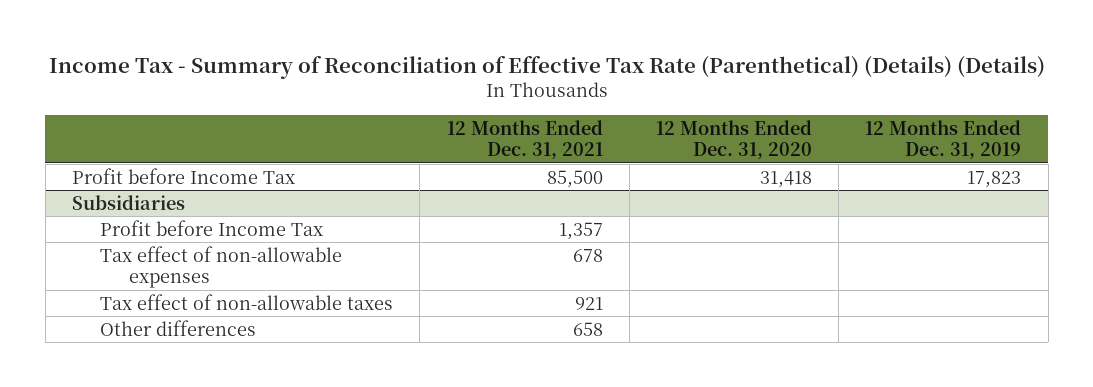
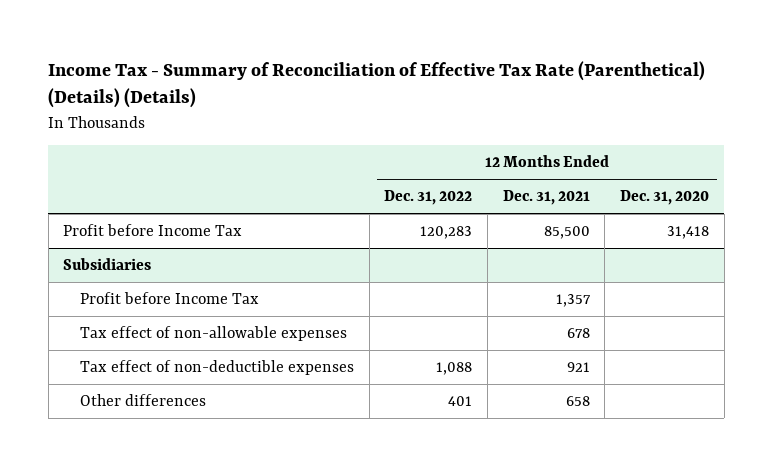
- | 12 Months Ended Dec. 31, 2021 | 12 Months Ended Dec. 31, 2020 | 12 Months Ended Dec. 31, 2019
+ | 12 Months Ended Dec. 31, 2022 | 12 Months Ended Dec. 31, 2021 | 12 Months Ended Dec. 31, 2020
@ Subsidiaries
- Tax effect of non-allowable taxes | 921 | |
+ Tax effect of non-deductible expenses | 1,088 | 921 |

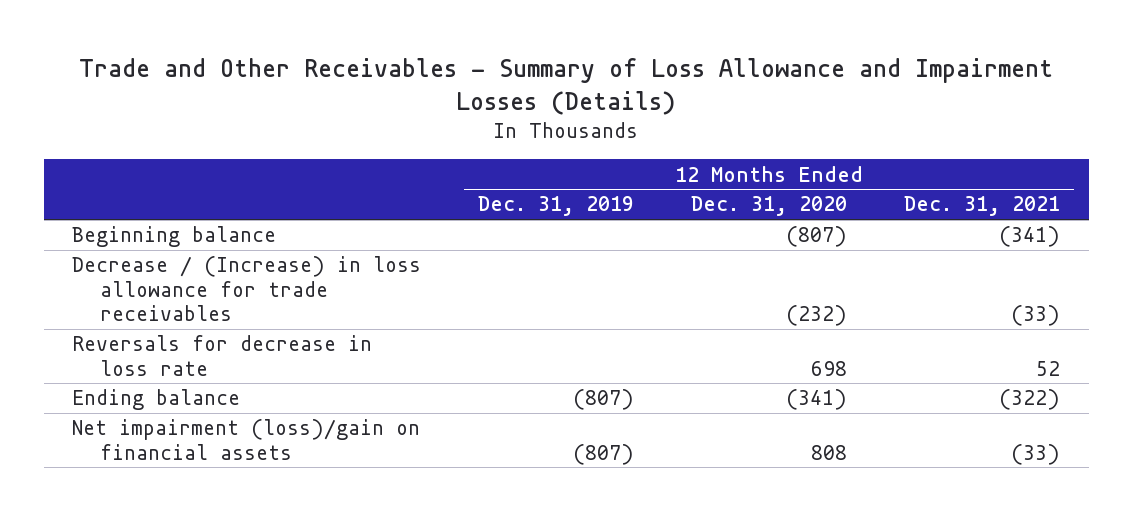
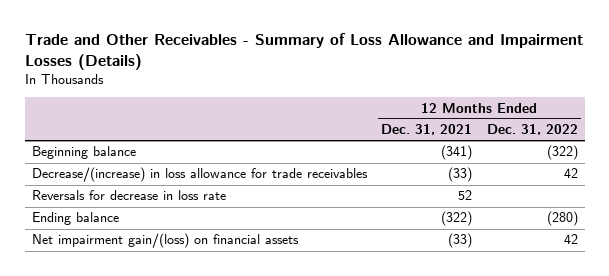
- | 12 Months Ended Dec. 31, 2019 | 12 Months Ended Dec. 31, 2020 | 12 Months Ended Dec. 31, 2021
+ | 12 Months Ended Dec. 31, 2021 | 12 Months Ended Dec. 31, 2022
- Decrease / (Increase) in loss allowance for trade receivables | | (232) | (33)
+ Decrease/(increase) in loss allowance for trade receivables | (33) | 42
- Net impairment (loss)/gain on financial assets | (807) | 808 | (33)
+ Net impairment gain/(loss) on financial assets | (33) | 42

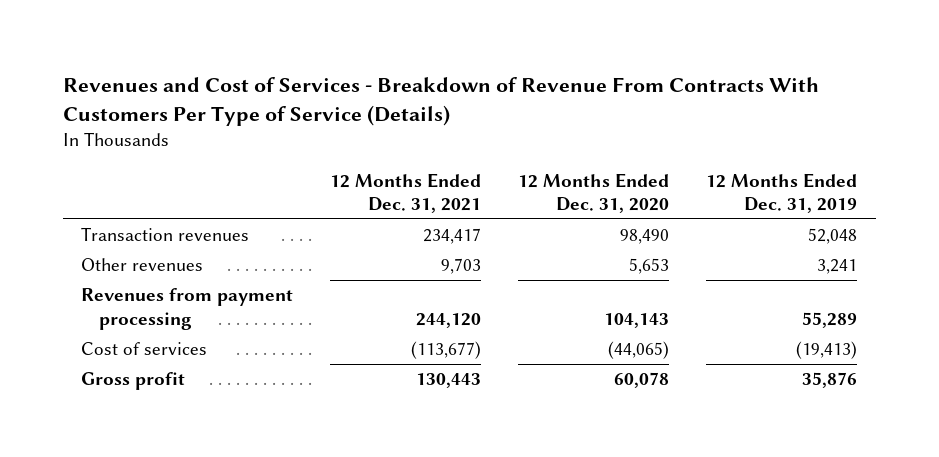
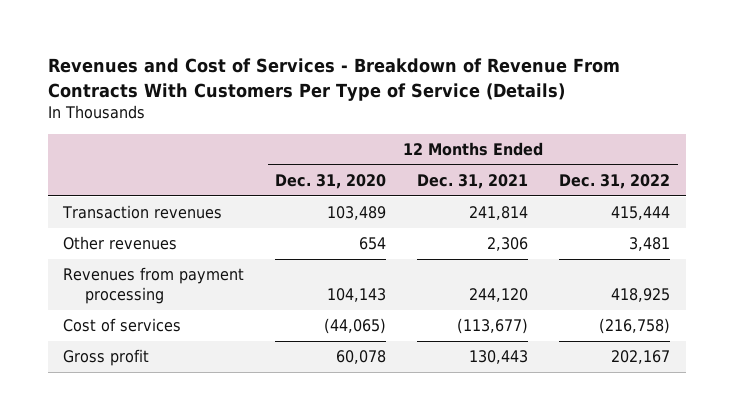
- | 12 Months Ended Dec. 31, 2021 | 12 Months Ended Dec. 31, 2020 | 12 Months Ended Dec. 31, 2019
+ | 12 Months Ended Dec. 31, 2020 | 12 Months Ended Dec. 31, 2021 | 12 Months Ended Dec. 31, 2022
- Transaction revenues | 234,417 | 98,490 | 52,048
- Other revenues | 9,703 | 5,653 | 3,241
+ Transaction revenues | 103,489 | 241,814 | 415,444
+ Other revenues | 654 | 2,306 | 3,481

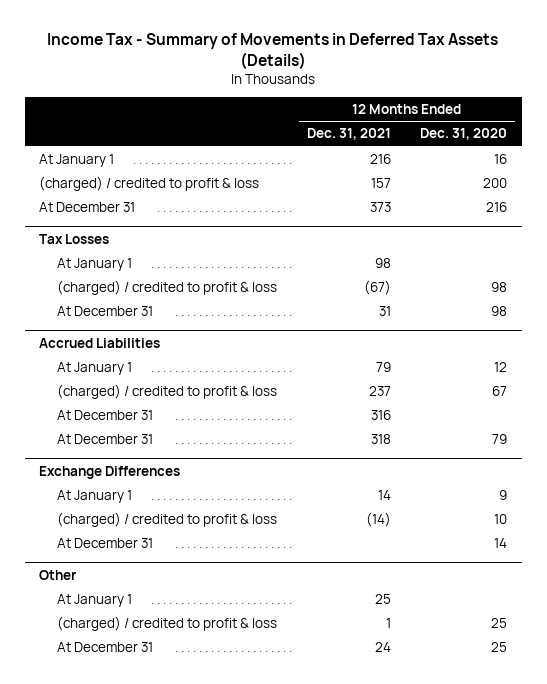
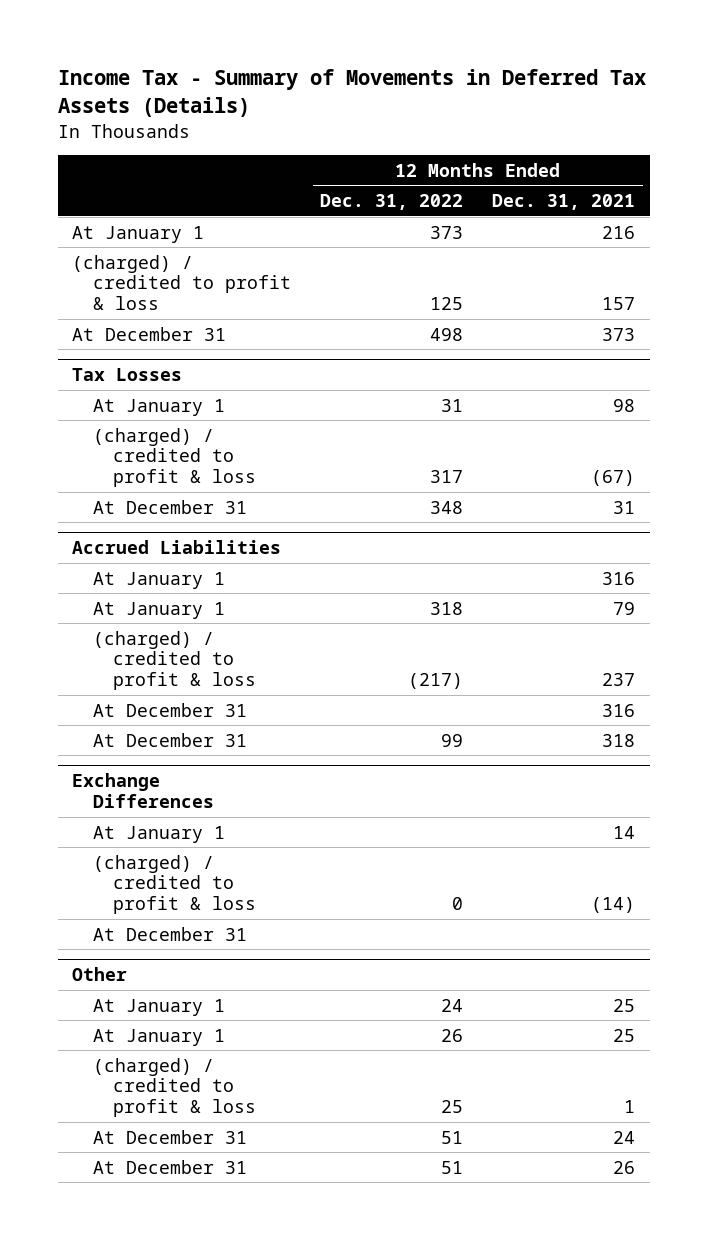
- | 12 Months Ended Dec. 31, 2021 | 12 Months Ended Dec. 31, 2020
+ | 12 Months Ended Dec. 31, 2022 | 12 Months Ended Dec. 31, 2021
@ Accrued Liabilities
+ At January 1 | | 316
@ Other
+ At January 1 | 26 | 25
+ At December 31 | 51 | 26

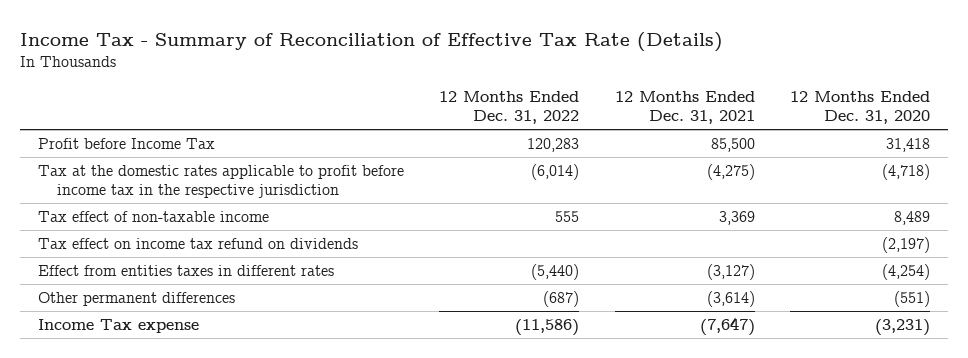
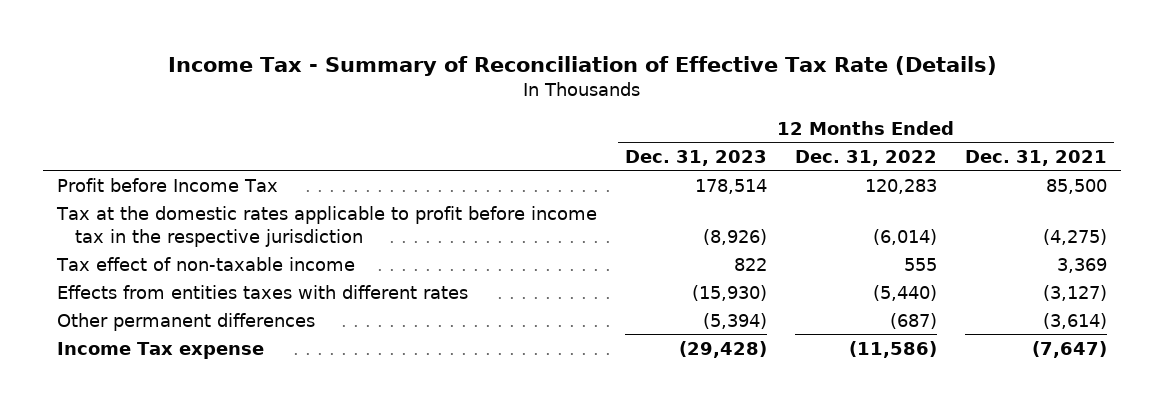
- | 12 Months Ended Dec. 31, 2022 | 12 Months Ended Dec. 31, 2021 | 12 Months Ended Dec. 31, 2020
+ | 12 Months Ended Dec. 31, 2023 | 12 Months Ended Dec. 31, 2022 | 12 Months Ended Dec. 31, 2021
- Tax effect on income tax refund on dividends | | | (2,197)
- Effect from entities taxes in different rates | (5,440) | (3,127) | (4,254)
+ Effects from entities taxes with different rates | (15,930) | (5,440) | (3,127)

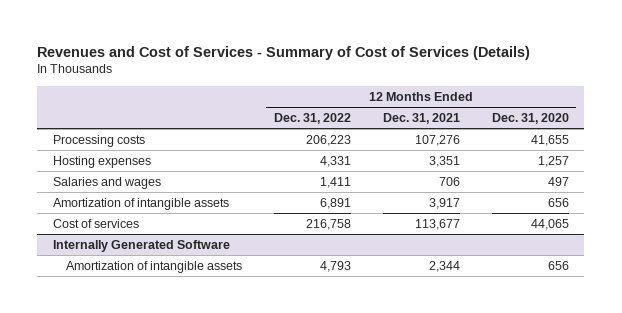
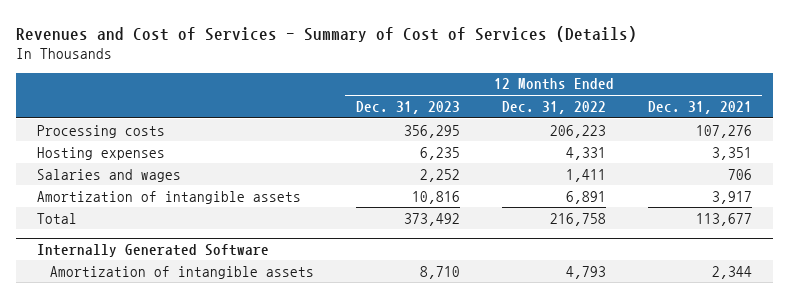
- | 12 Months Ended Dec. 31, 2022 | 12 Months Ended Dec. 31, 2021 | 12 Months Ended Dec. 31, 2020
+ | 12 Months Ended Dec. 31, 2023 | 12 Months Ended Dec. 31, 2022 | 12 Months Ended Dec. 31, 2021
- Cost of services | 216,758 | 113,677 | 44,065
+ Total | 373,492 | 216,758 | 113,677

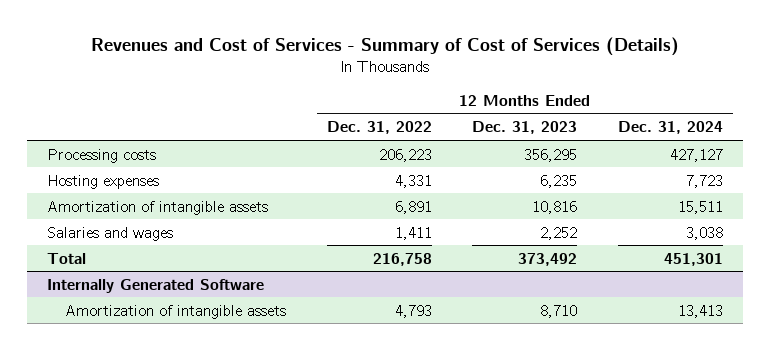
- | 12 Months Ended Dec. 31, 2023 | 12 Months Ended Dec. 31, 2022 | 12 Months Ended Dec. 31, 2021
+ | 12 Months Ended Dec. 31, 2022 | 12 Months Ended Dec. 31, 2023 | 12 Months Ended Dec. 31, 2024
moved down: Salaries and wages | 1,411 | 2,252 | 3,038

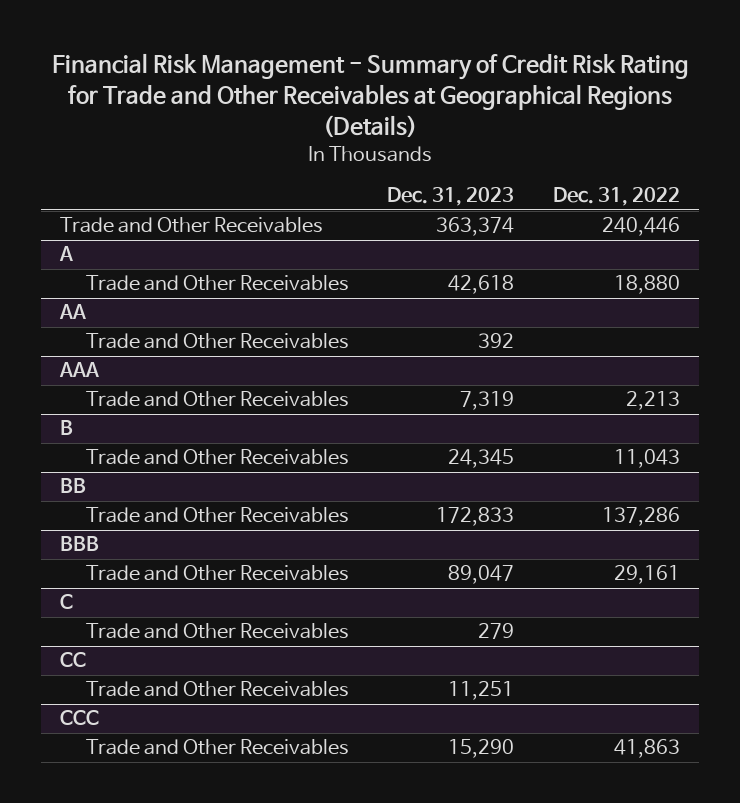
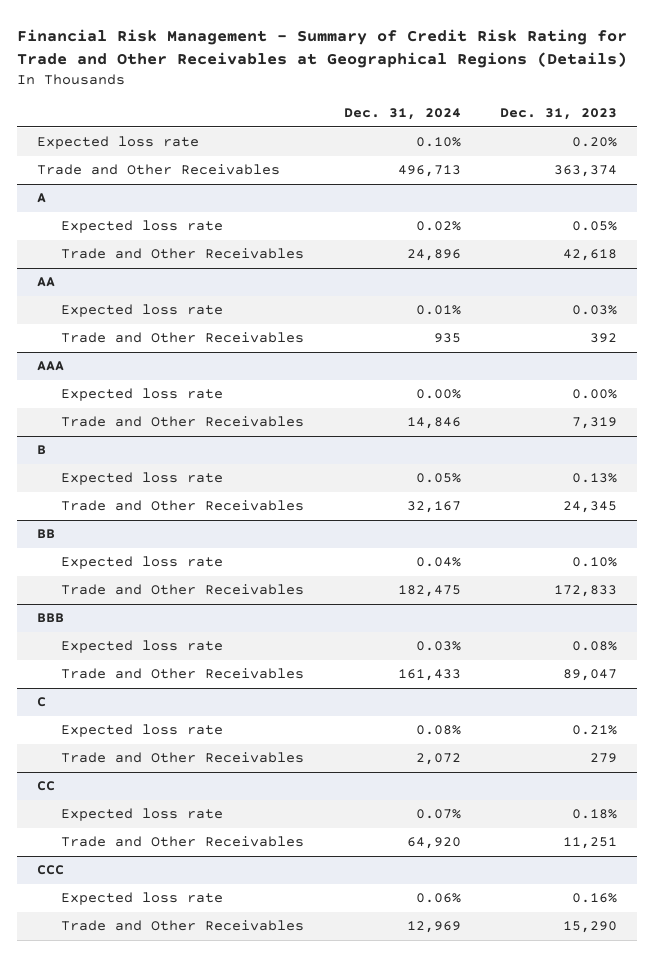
- | Dec. 31, 2023 | Dec. 31, 2022
+ | Dec. 31, 2024 | Dec. 31, 2023
+ Expected loss rate | 0.10% | 0.20%
@ A
+ Expected loss rate | 0.02% | 0.05%
@ AA
+ Expected loss rate | 0.01% | 0.03%
@ AAA
+ Expected loss rate | 0.00% | 0.00%
@ B
+ Expected loss rate | 0.05% | 0.13%
@ BB
+ Expected loss rate | 0.04% | 0.10%
@ BBB
+ Expected loss rate | 0.03% | 0.08%
@ C
+ Expected loss rate | 0.08% | 0.21%
@ CC
+ Expected loss rate | 0.07% | 0.18%
@ CCC
+ Expected loss rate | 0.06% | 0.16%

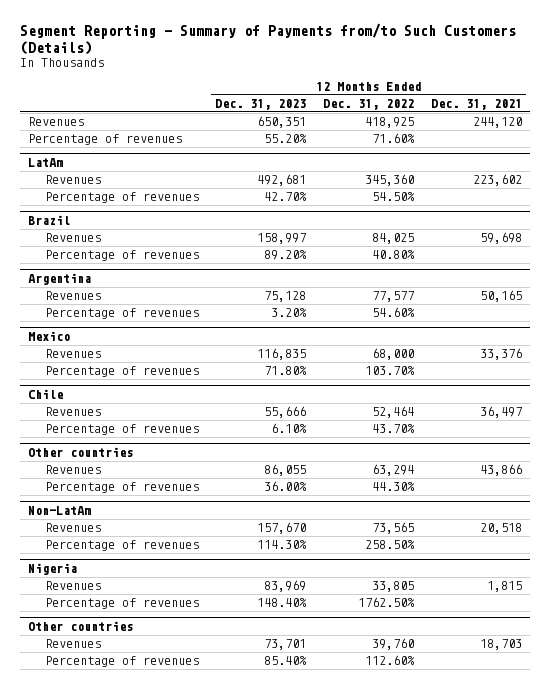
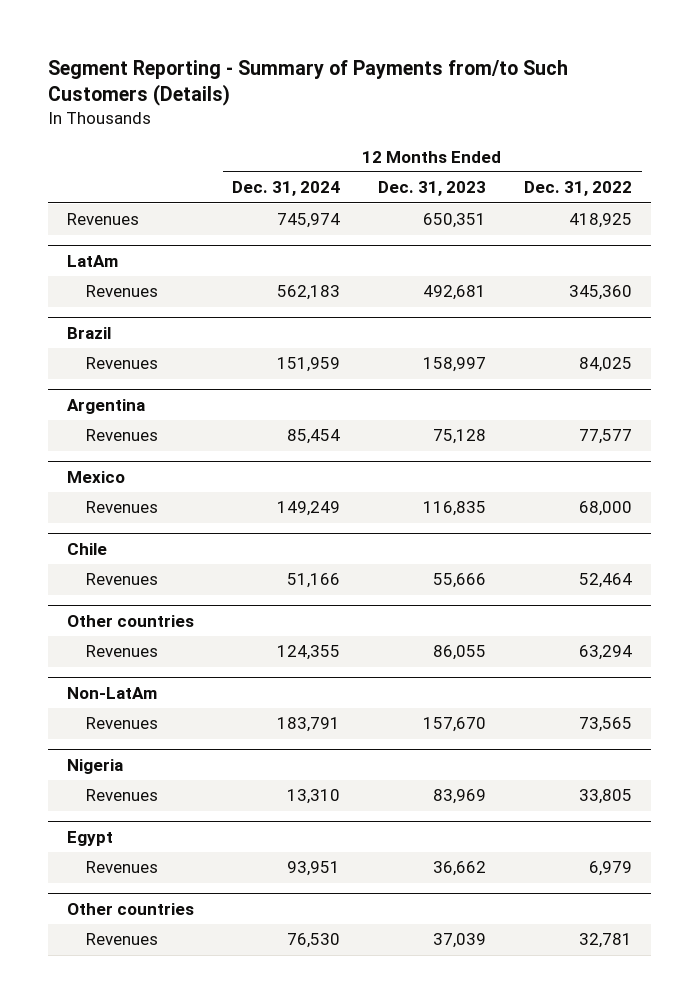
- | 12 Months Ended Dec. 31, 2023 | 12 Months Ended Dec. 31, 2022 | 12 Months Ended Dec. 31, 2021
+ | 12 Months Ended Dec. 31, 2024 | 12 Months Ended Dec. 31, 2023 | 12 Months Ended Dec. 31, 2022
- Percentage of revenues | 55.20% | 71.60% |
@ LatAm
- Percentage of revenues | 42.70% | 54.50% |
@ Brazil
- Percentage of revenues | 89.20% | 40.80% |
@ Argentina
- Percentage of revenues | 3.20% | 54.60% |
@ Mexico
- Percentage of revenues | 71.80% | 103.70% |
@ Chile
- Percentage of revenues | 6.10% | 43.70% |
@ Other countries
- Percentage of revenues | 36.00% | 44.30% |
@ Non-LatAm
- Percentage of revenues | 114.30% | 258.50% |
@ Nigeria
- Percentage of revenues | 148.40% | 1762.50% |
+ Egypt
+ Revenues | 93,951 | 36,662 | 6,979
@ Other countries
- Revenues | 73,701 | 39,760 | 18,703
- Percentage of revenues | 85.40% | 112.60% |
+ Revenues | 76,530 | 37,039 | 32,781

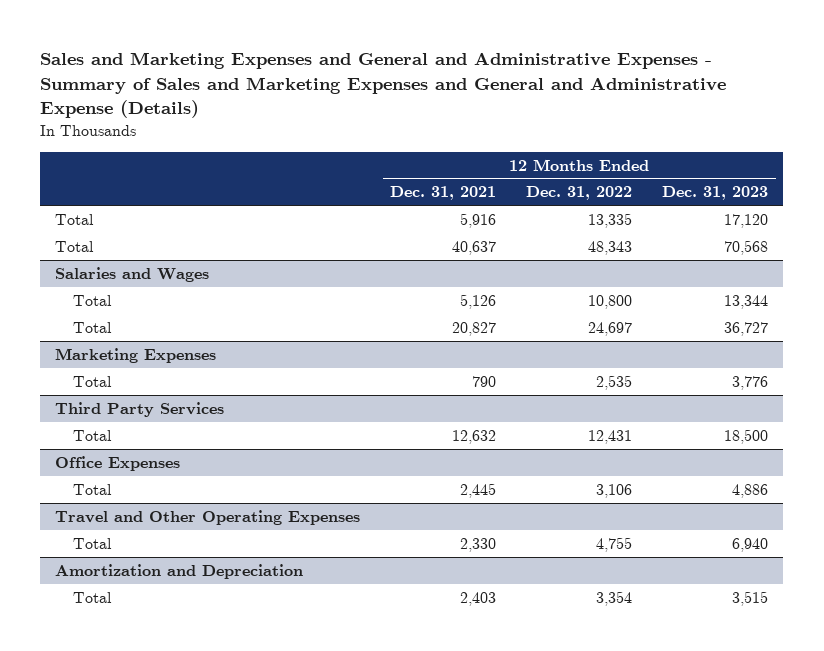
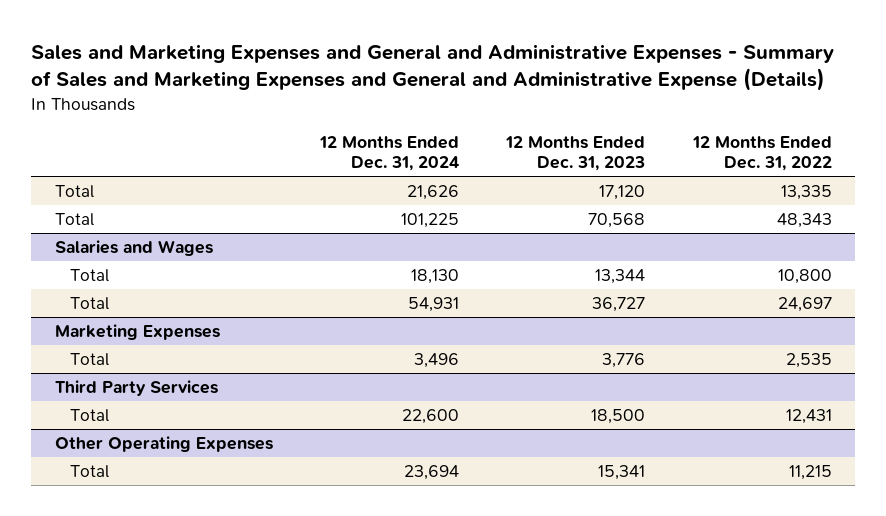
- | 12 Months Ended Dec. 31, 2021 | 12 Months Ended Dec. 31, 2022 | 12 Months Ended Dec. 31, 2023
+ | 12 Months Ended Dec. 31, 2024 | 12 Months Ended Dec. 31, 2023 | 12 Months Ended Dec. 31, 2022
- Office Expenses
- Total | 2,445 | 3,106 | 4,886
- Travel and Other Operating Expenses
- Total | 2,330 | 4,755 | 6,940
- Amortization and Depreciation
- Total | 2,403 | 3,354 | 3,515
+ Other Operating Expenses
+ Total | 23,694 | 15,341 | 11,215

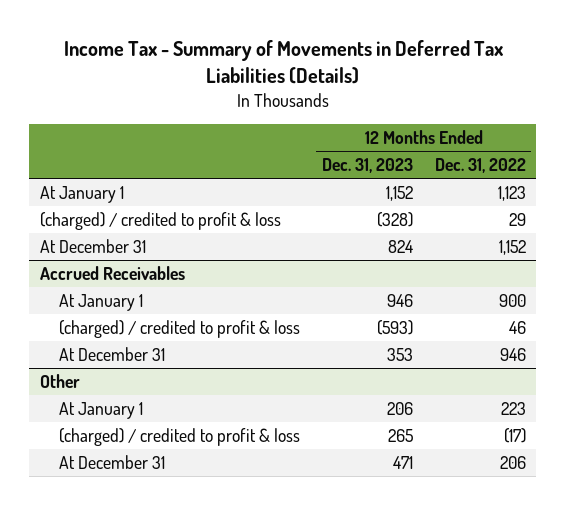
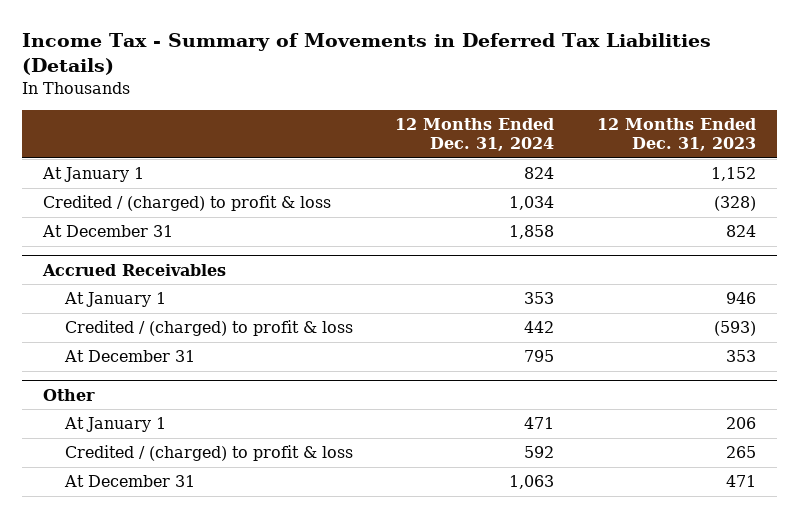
- | 12 Months Ended Dec. 31, 2023 | 12 Months Ended Dec. 31, 2022
+ | 12 Months Ended Dec. 31, 2024 | 12 Months Ended Dec. 31, 2023
- (charged) / credited to profit & loss | (328) | 29
+ Credited / (charged) to profit & loss | 1,034 | (328)
@ Accrued Receivables
- (charged) / credited to profit & loss | (593) | 46
+ Credited / (charged) to profit & loss | 442 | (593)
@ Other
- (charged) / credited to profit & loss | 265 | (17)
+ Credited / (charged) to profit & loss | 592 | 265

